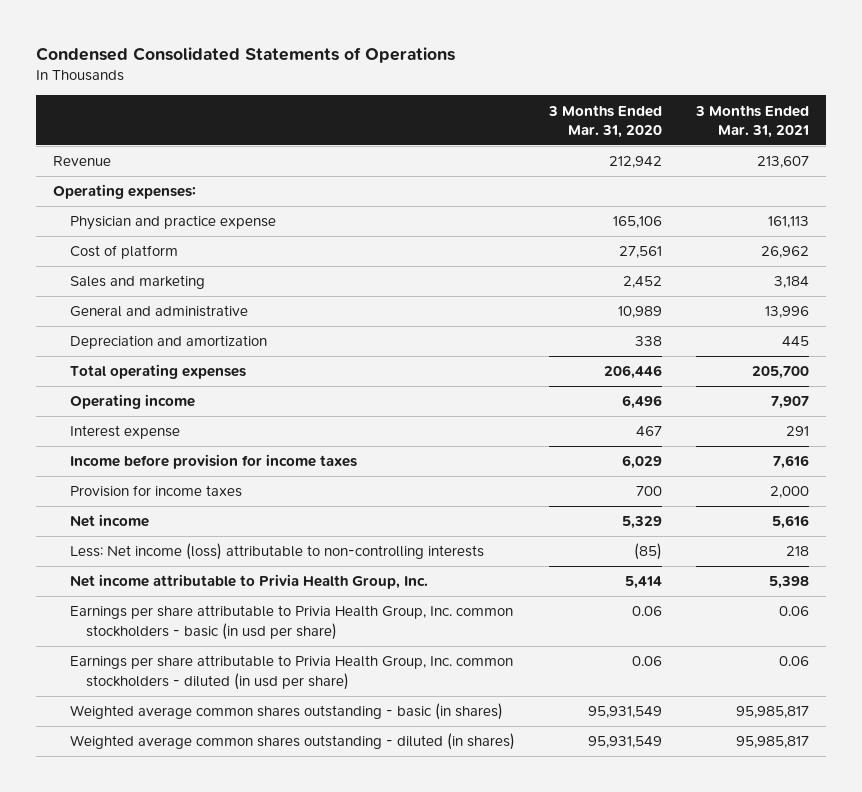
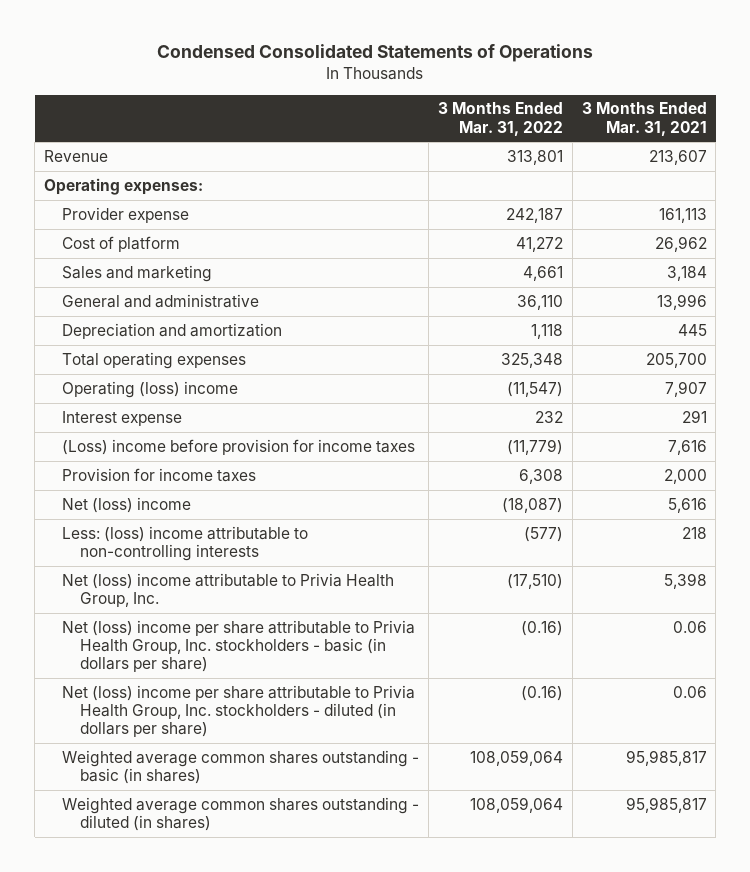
- | 3 Months Ended Mar. 31, 2020 | 3 Months Ended Mar. 31, 2021
+ | 3 Months Ended Mar. 31, 2022 | 3 Months Ended Mar. 31, 2021
- Physician and practice expense | 165,106 | 161,113
+ Provider expense | 242,187 | 161,113
- Operating income | 6,496 | 7,907
+ Operating (loss) income | (11,547) | 7,907
- Income before provision for income taxes | 6,029 | 7,616
+ (Loss) income before provision for income taxes | (11,779) | 7,616
- Net income | 5,329 | 5,616
- Less: Net income (loss) attributable to non-controlling interests | (85) | 218
- Net income attributable to Privia Health Group, Inc. | 5,414 | 5,398
- Earnings per share attributable to Privia Health Group, Inc. common stockholders - basic (in usd per share) | 0.06 | 0.06
- Earnings per share attributable to Privia Health Group, Inc. common stockholders - diluted (in usd per share) | 0.06 | 0.06
+ Net (loss) income | (18,087) | 5,616
+ Less: (loss) income attributable to non-controlling interests | (577) | 218
+ Net (loss) income attributable to Privia Health Group, Inc. | (17,510) | 5,398
+ Net (loss) income per share attributable to Privia Health Group, Inc. stockholders - basic (in dollars per share) | (0.16) | 0.06
+ Net (loss) income per share attributable to Privia Health Group, Inc. stockholders - diluted (in dollars per share) | (0.16) | 0.06

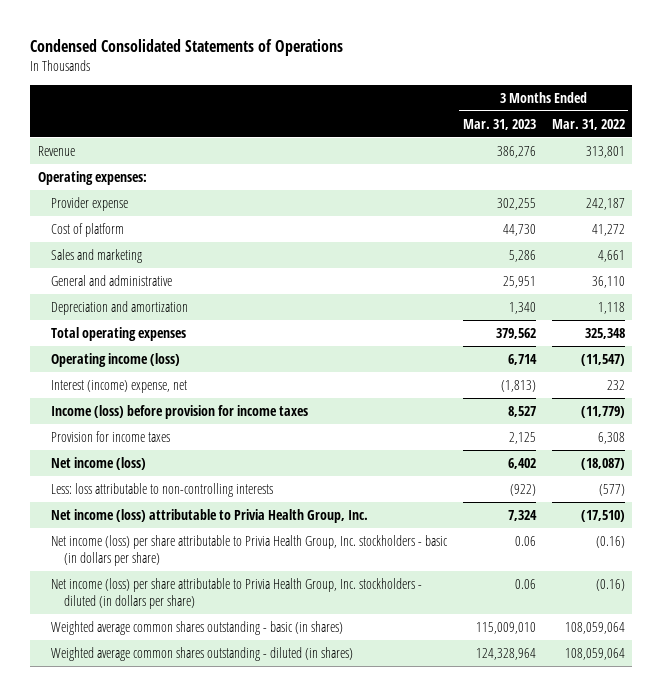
- | 3 Months Ended Mar. 31, 2022 | 3 Months Ended Mar. 31, 2021
+ | 3 Months Ended Mar. 31, 2023 | 3 Months Ended Mar. 31, 2022
- Operating (loss) income | (11,547) | 7,907
- Interest expense | 232 | 291
- (Loss) income before provision for income taxes | (11,779) | 7,616
+ Operating income (loss) | 6,714 | (11,547)
+ Interest (income) expense, net | (1,813) | 232
+ Income (loss) before provision for income taxes | 8,527 | (11,779)
- Net (loss) income | (18,087) | 5,616
- Less: (loss) income attributable to non-controlling interests | (577) | 218
- Net (loss) income attributable to Privia Health Group, Inc. | (17,510) | 5,398
- Net (loss) income per share attributable to Privia Health Group, Inc. stockholders - basic (in dollars per share) | (0.16) | 0.06
- Net (loss) income per share attributable to Privia Health Group, Inc. stockholders - diluted (in dollars per share) | (0.16) | 0.06
+ Net income (loss) | 6,402 | (18,087)
+ Less: loss attributable to non-controlling interests | (922) | (577)
+ Net income (loss) attributable to Privia Health Group, Inc. | 7,324 | (17,510)
+ Net income (loss) per share attributable to Privia Health Group, Inc. stockholders - basic (in dollars per share) | 0.06 | (0.16)
+ Net income (loss) per share attributable to Privia Health Group, Inc. stockholders - diluted (in dollars per share) | 0.06 | (0.16)

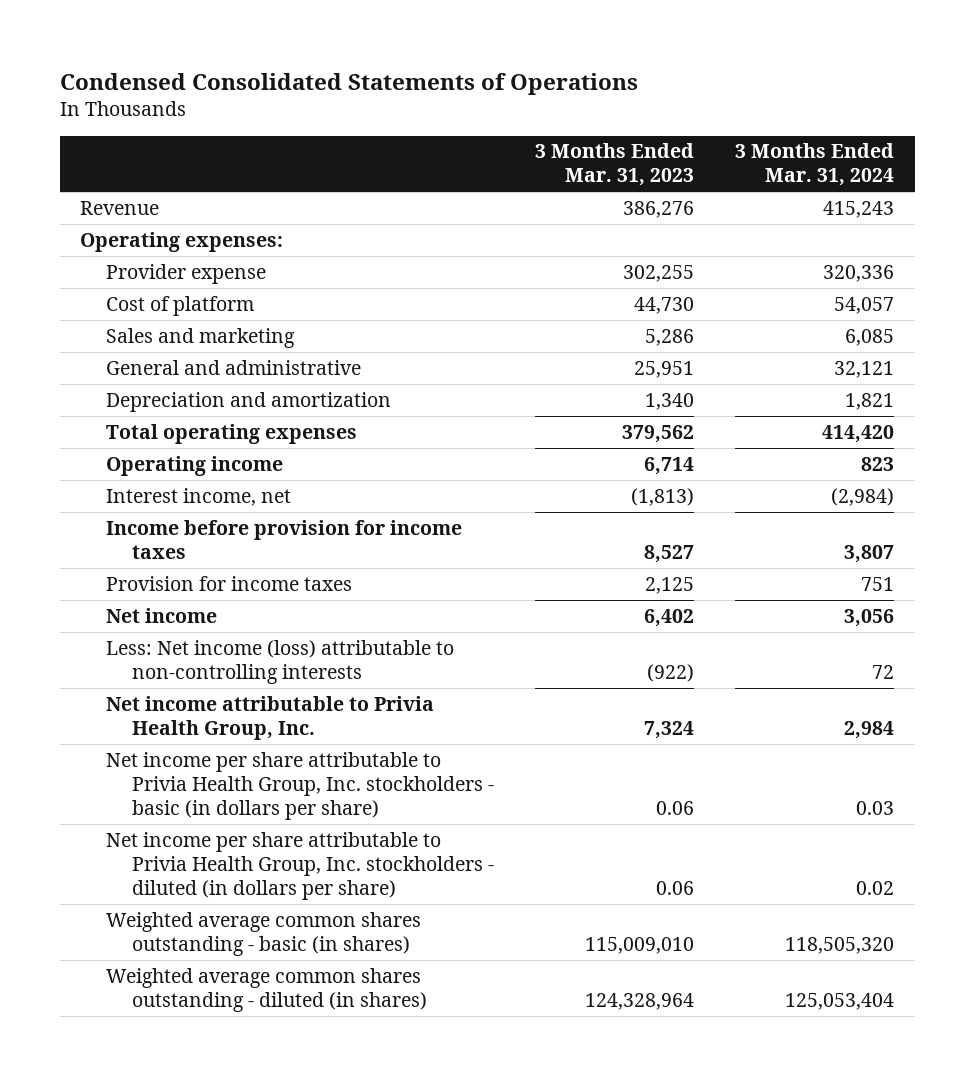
- | 3 Months Ended Mar. 31, 2023 | 3 Months Ended Mar. 31, 2022
+ | 3 Months Ended Mar. 31, 2023 | 3 Months Ended Mar. 31, 2024
- Operating income (loss) | 6,714 | (11,547)
- Interest (income) expense, net | (1,813) | 232
- Income (loss) before provision for income taxes | 8,527 | (11,779)
+ Operating income | 6,714 | 823
+ Interest income, net | (1,813) | (2,984)
+ Income before provision for income taxes | 8,527 | 3,807
- Net income (loss) | 6,402 | (18,087)
- Less: loss attributable to non-controlling interests | (922) | (577)
- Net income (loss) attributable to Privia Health Group, Inc. | 7,324 | (17,510)
- Net income (loss) per share attributable to Privia Health Group, Inc. stockholders - basic (in dollars per share) | 0.06 | (0.16)
- Net income (loss) per share attributable to Privia Health Group, Inc. stockholders - diluted (in dollars per share) | 0.06 | (0.16)
+ Net income | 6,402 | 3,056
+ Less: Net income (loss) attributable to non-controlling interests | (922) | 72
+ Net income attributable to Privia Health Group, Inc. | 7,324 | 2,984
+ Net income per share attributable to Privia Health Group, Inc. stockholders - basic (in dollars per share) | 0.06 | 0.03
+ Net income per share attributable to Privia Health Group, Inc. stockholders - diluted (in dollars per share) | 0.06 | 0.02

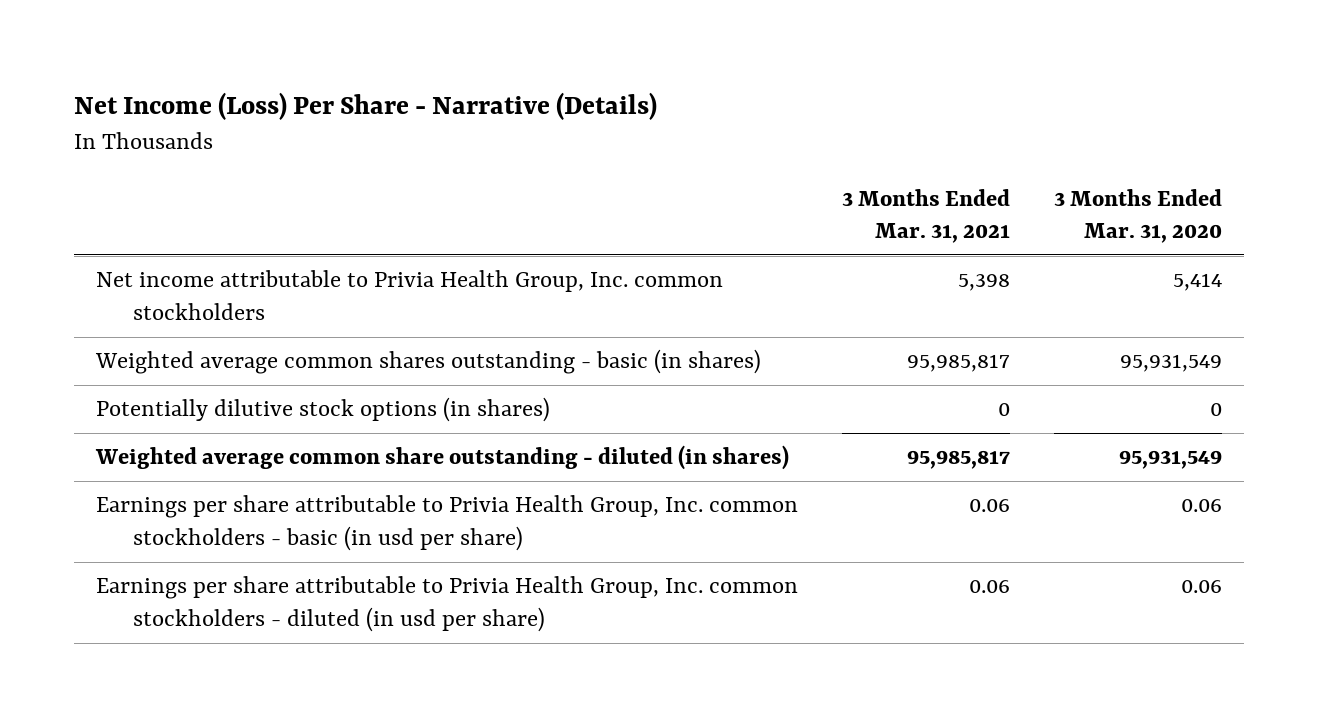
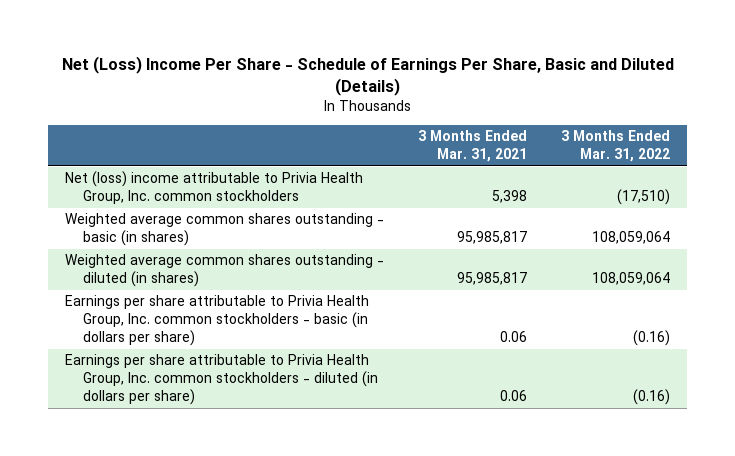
- Net Income (Loss) Per Share - Narrative (Details)
+ Net (Loss) Income Per Share - Schedule of Earnings Per Share, Basic and Diluted (Details)
- | 3 Months Ended Mar. 31, 2021 | 3 Months Ended Mar. 31, 2020
+ | 3 Months Ended Mar. 31, 2021 | 3 Months Ended Mar. 31, 2022
- Net income attributable to Privia Health Group, Inc. common stockholders | 5,398 | 5,414
+ Net (loss) income attributable to Privia Health Group, Inc. common stockholders | 5,398 | (17,510)
- Potentially dilutive stock options (in shares) | 0 | 0
- Weighted average common share outstanding - diluted (in shares) | 95,985,817 | 95,931,549
- Earnings per share attributable to Privia Health Group, Inc. common stockholders - basic (in usd per share) | 0.06 | 0.06
- Earnings per share attributable to Privia Health Group, Inc. common stockholders - diluted (in usd per share) | 0.06 | 0.06
+ Weighted average common shares outstanding - diluted (in shares) | 95,985,817 | 108,059,064
+ Earnings per share attributable to Privia Health Group, Inc. common stockholders - basic (in dollars per share) | 0.06 | (0.16)
+ Earnings per share attributable to Privia Health Group, Inc. common stockholders - diluted (in dollars per share) | 0.06 | (0.16)

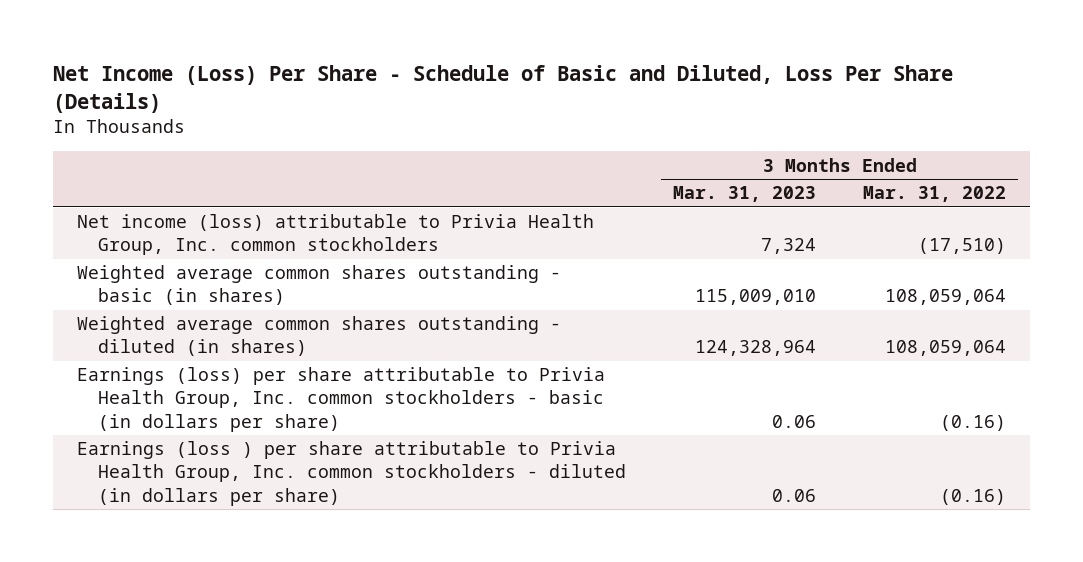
- Net (Loss) Income Per Share - Schedule of Earnings Per Share, Basic and Diluted (Details)
+ Net Income (Loss) Per Share - Schedule of Basic and Diluted, Loss Per Share (Details)
- | 3 Months Ended Mar. 31, 2021 | 3 Months Ended Mar. 31, 2022
+ | 3 Months Ended Mar. 31, 2023 | 3 Months Ended Mar. 31, 2022
- Net (loss) income attributable to Privia Health Group, Inc. common stockholders | 5,398 | (17,510)
+ Net income (loss) attributable to Privia Health Group, Inc. common stockholders | 7,324 | (17,510)
- Earnings per share attributable to Privia Health Group, Inc. common stockholders - basic (in dollars per share) | 0.06 | (0.16)
- Earnings per share attributable to Privia Health Group, Inc. common stockholders - diluted (in dollars per share) | 0.06 | (0.16)
+ Earnings (loss) per share attributable to Privia Health Group, Inc. common stockholders - basic (in dollars per share) | 0.06 | (0.16)
+ Earnings (loss ) per share attributable to Privia Health Group, Inc. common stockholders - diluted (in dollars per share) | 0.06 | (0.16)

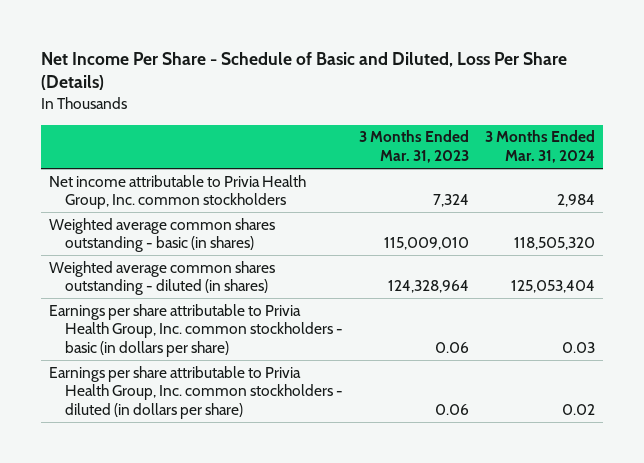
- Net Income (Loss) Per Share - Schedule of Basic and Diluted, Loss Per Share (Details)
+ Net Income Per Share - Schedule of Basic and Diluted, Loss Per Share (Details)
- | 3 Months Ended Mar. 31, 2023 | 3 Months Ended Mar. 31, 2022
+ | 3 Months Ended Mar. 31, 2023 | 3 Months Ended Mar. 31, 2024
- Net income (loss) attributable to Privia Health Group, Inc. common stockholders | 7,324 | (17,510)
+ Net income attributable to Privia Health Group, Inc. common stockholders | 7,324 | 2,984
- Earnings (loss) per share attributable to Privia Health Group, Inc. common stockholders - basic (in dollars per share) | 0.06 | (0.16)
- Earnings (loss ) per share attributable to Privia Health Group, Inc. common stockholders - diluted (in dollars per share) | 0.06 | (0.16)
+ Earnings per share attributable to Privia Health Group, Inc. common stockholders - basic (in dollars per share) | 0.06 | 0.03
+ Earnings per share attributable to Privia Health Group, Inc. common stockholders - diluted (in dollars per share) | 0.06 | 0.02

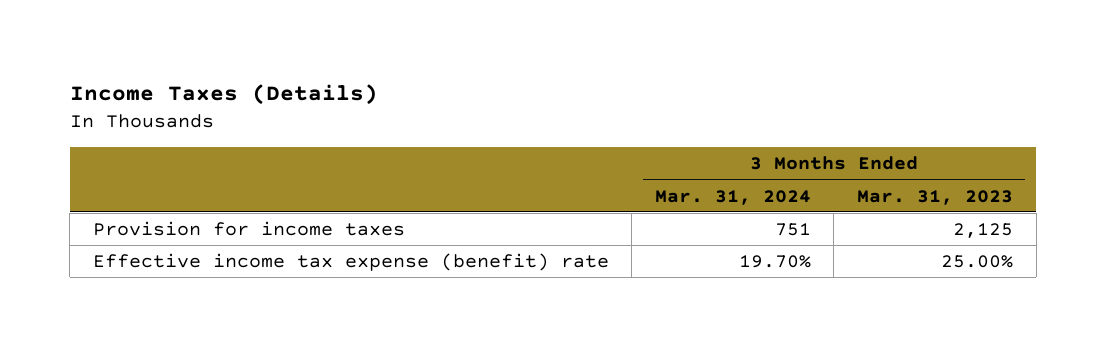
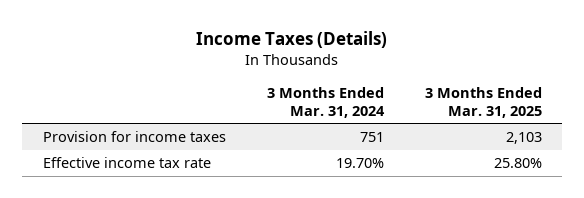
- | 3 Months Ended Mar. 31, 2024 | 3 Months Ended Mar. 31, 2023
+ | 3 Months Ended Mar. 31, 2024 | 3 Months Ended Mar. 31, 2025
- Effective income tax expense (benefit) rate | 19.70% | 25.00%
+ Effective income tax rate | 19.70% | 25.80%

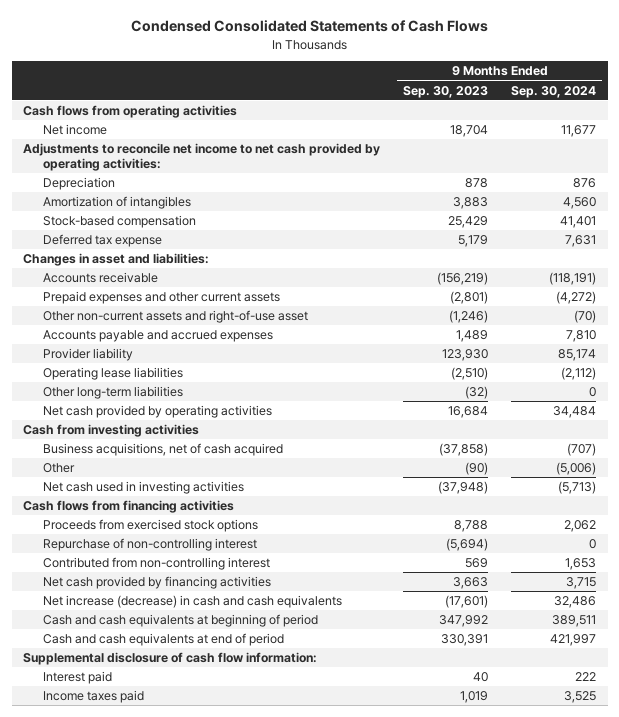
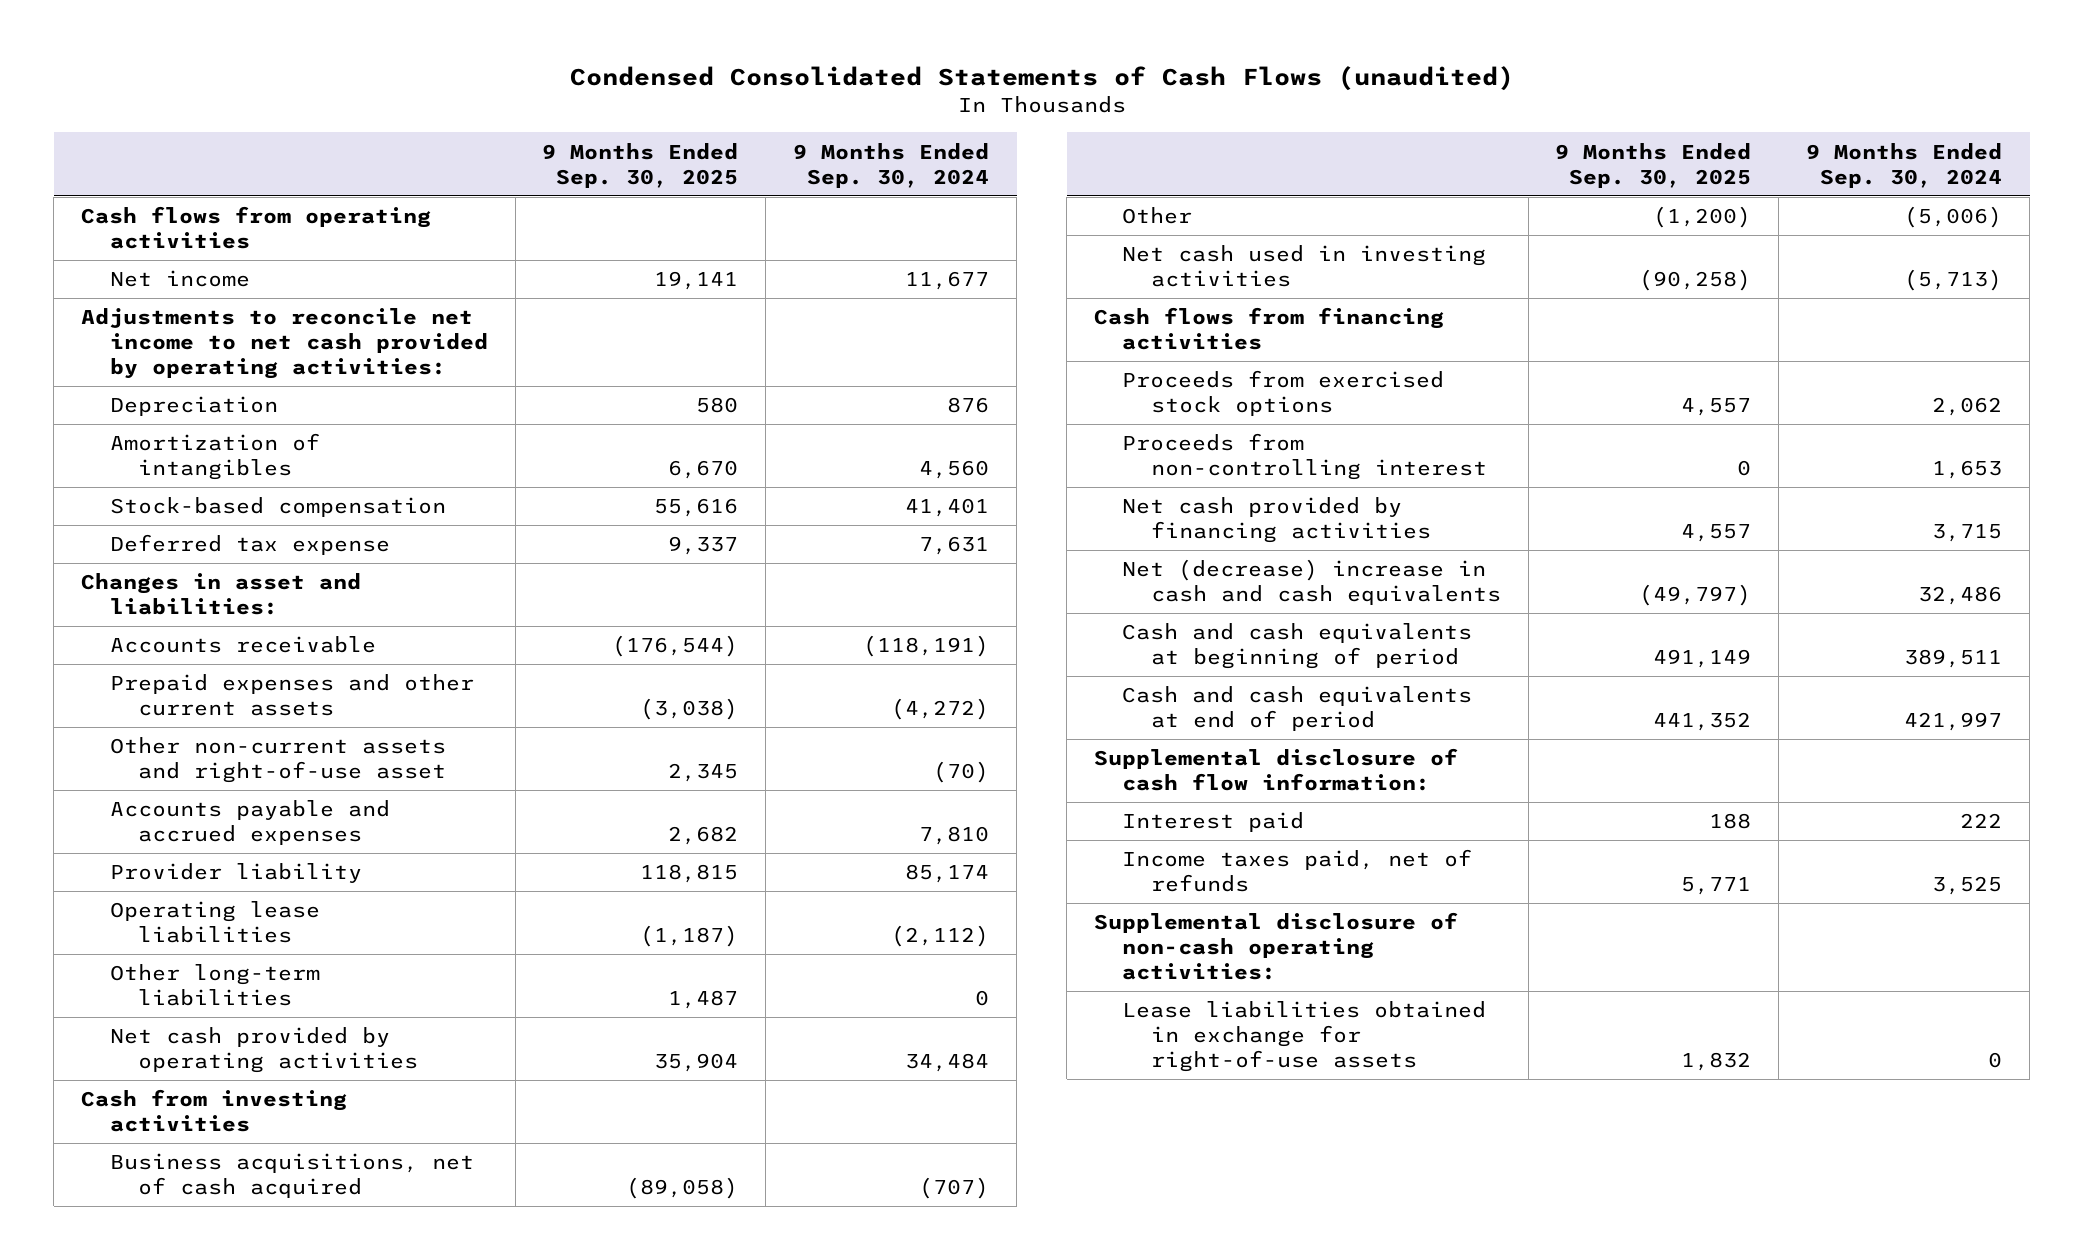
- Condensed Consolidated Statements of Cash Flows
+ Condensed Consolidated Statements of Cash Flows (unaudited)
- | 9 Months Ended Sep. 30, 2023 | 9 Months Ended Sep. 30, 2024
+ | 9 Months Ended Sep. 30, 2025 | 9 Months Ended Sep. 30, 2024
- Repurchase of non-controlling interest | (5,694) | 0
- Contributed from non-controlling interest | 569 | 1,653
+ Proceeds from non-controlling interest | 0 | 1,653
- Net increase (decrease) in cash and cash equivalents | (17,601) | 32,486
+ Net (decrease) increase in cash and cash equivalents | (49,797) | 32,486
- Income taxes paid | 1,019 | 3,525
+ Income taxes paid, net of refunds | 5,771 | 3,525
+ Supplemental disclosure of non-cash operating activities:
+ Lease liabilities obtained in exchange for right-of-use assets | 1,832 | 0

